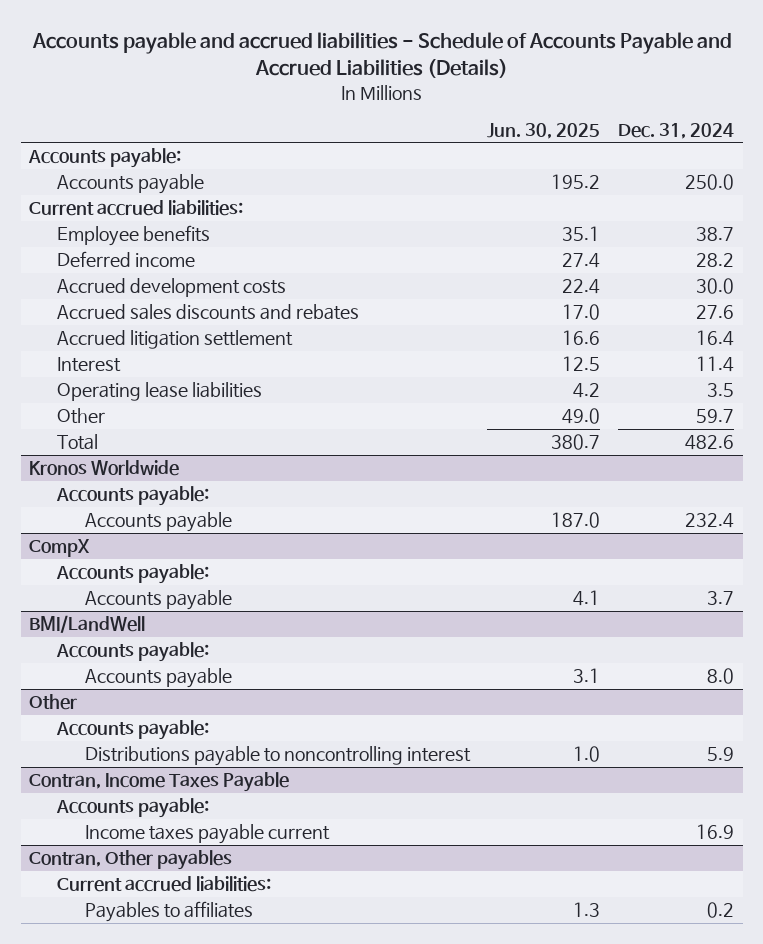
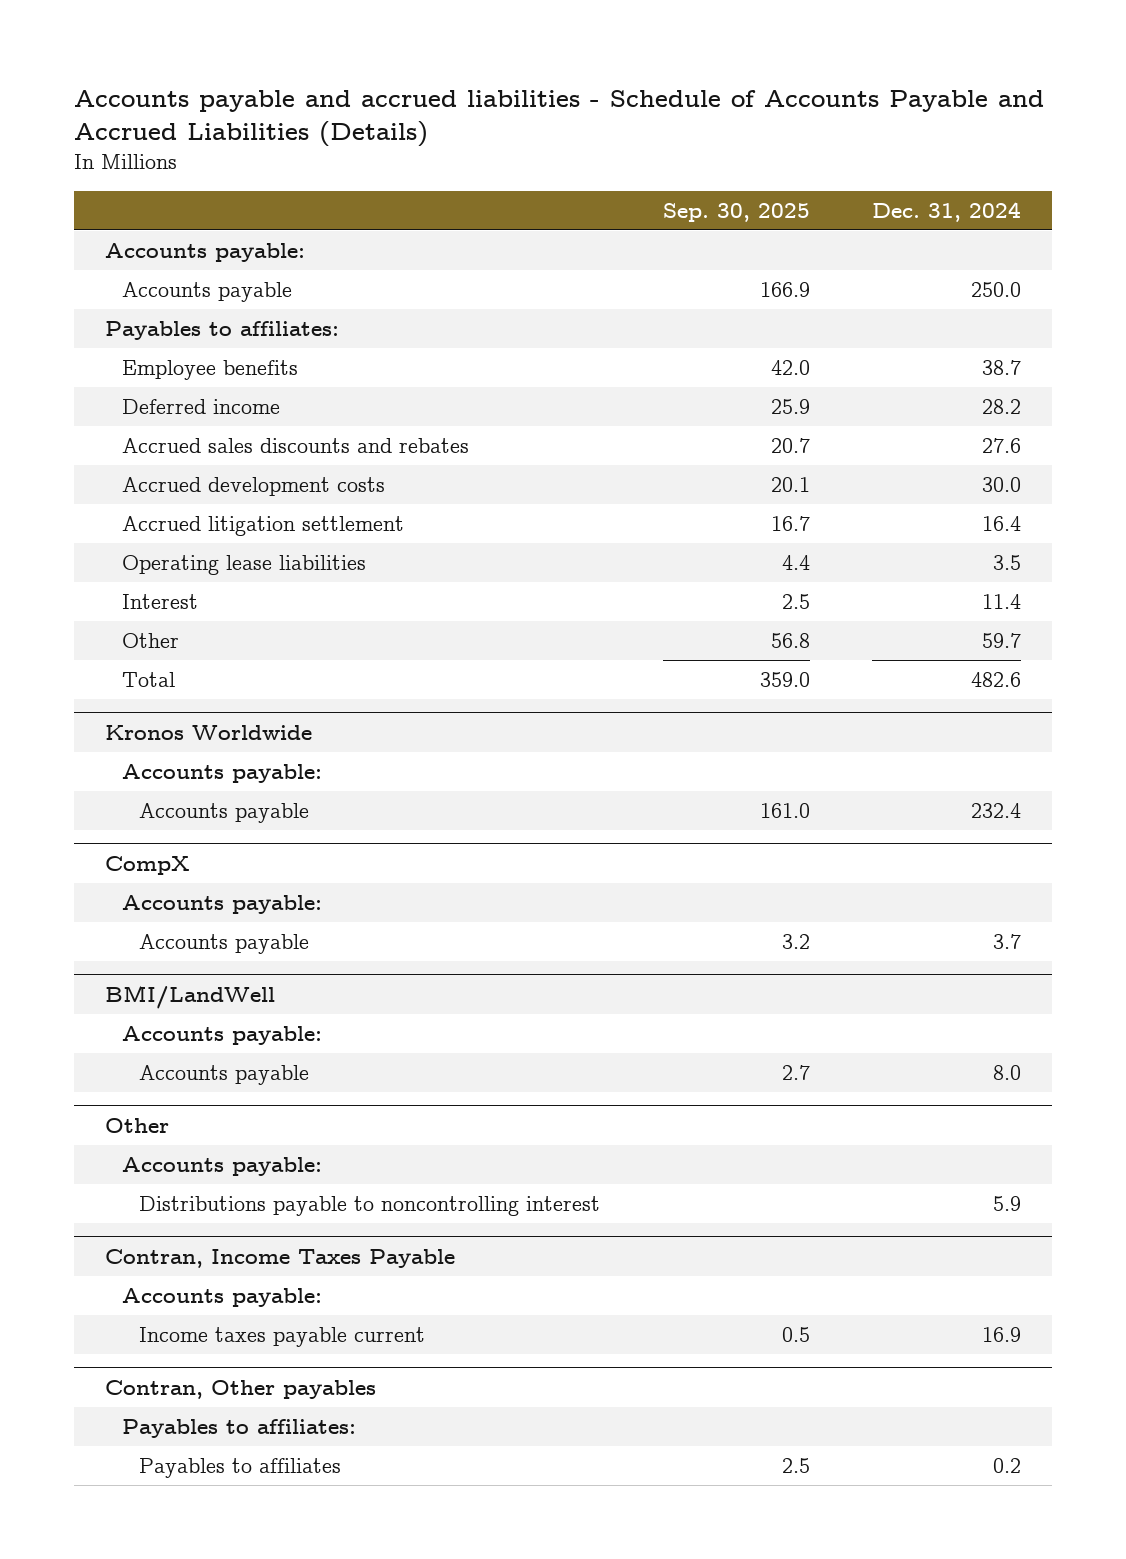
- | Jun. 30, 2025 | Dec. 31, 2024
+ | Sep. 30, 2025 | Dec. 31, 2024
- Current accrued liabilities:
+ Payables to affiliates:
moved down: Accrued development costs | 20.1 | 30.0
moved down: Interest | 2.5 | 11.4
@ Contran, Other payables
- Current accrued liabilities:
+ Payables to affiliates:

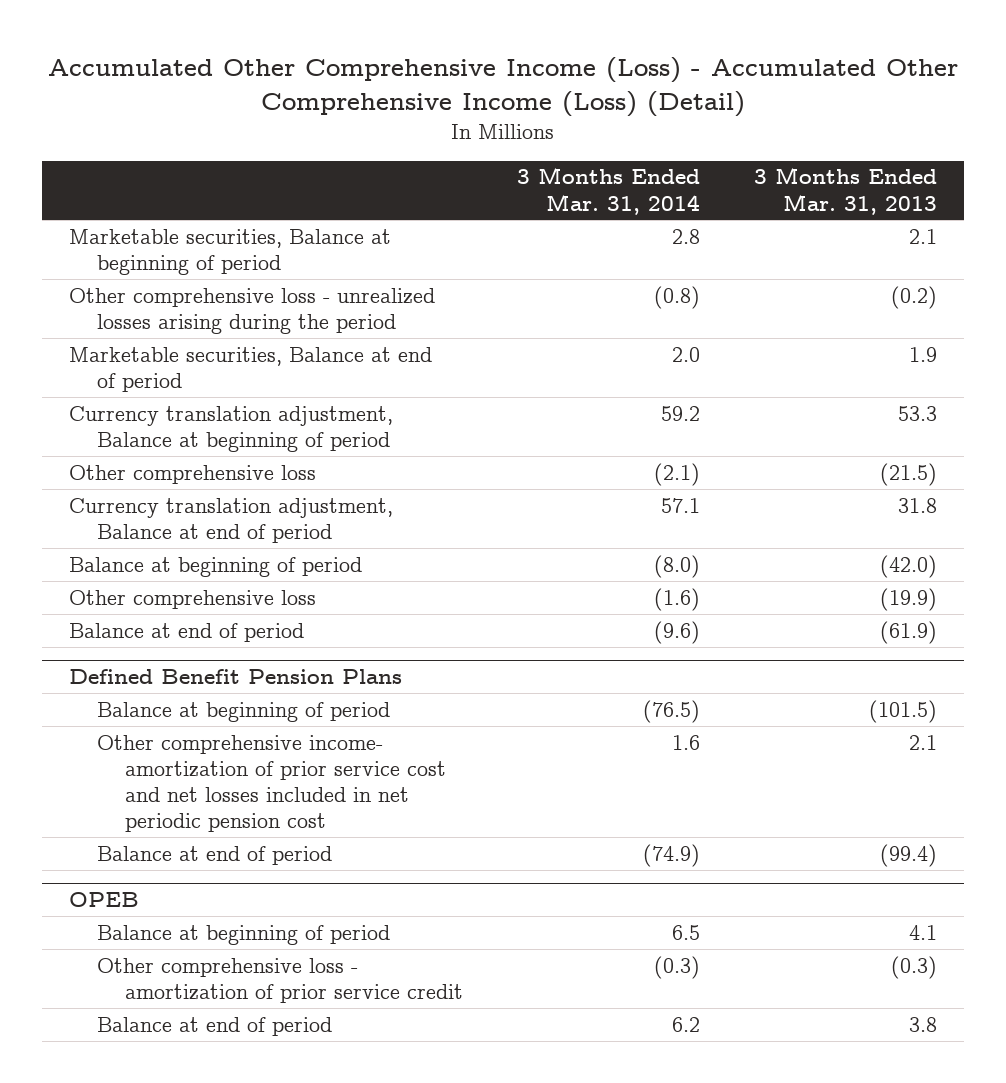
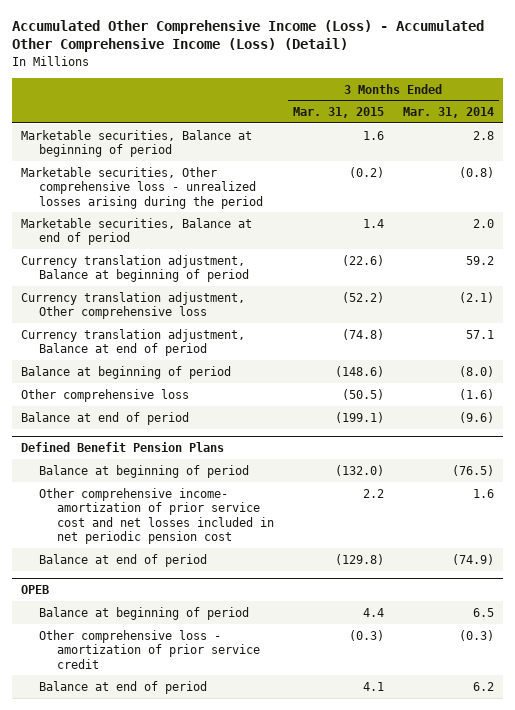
- | 3 Months Ended Mar. 31, 2014 | 3 Months Ended Mar. 31, 2013
+ | 3 Months Ended Mar. 31, 2015 | 3 Months Ended Mar. 31, 2014
- Other comprehensive loss - unrealized losses arising during the period | (0.8) | (0.2)
+ Marketable securities, Other comprehensive loss - unrealized losses arising during the period | (0.2) | (0.8)
- Other comprehensive loss | (2.1) | (21.5)
+ Currency translation adjustment, Other comprehensive loss | (52.2) | (2.1)

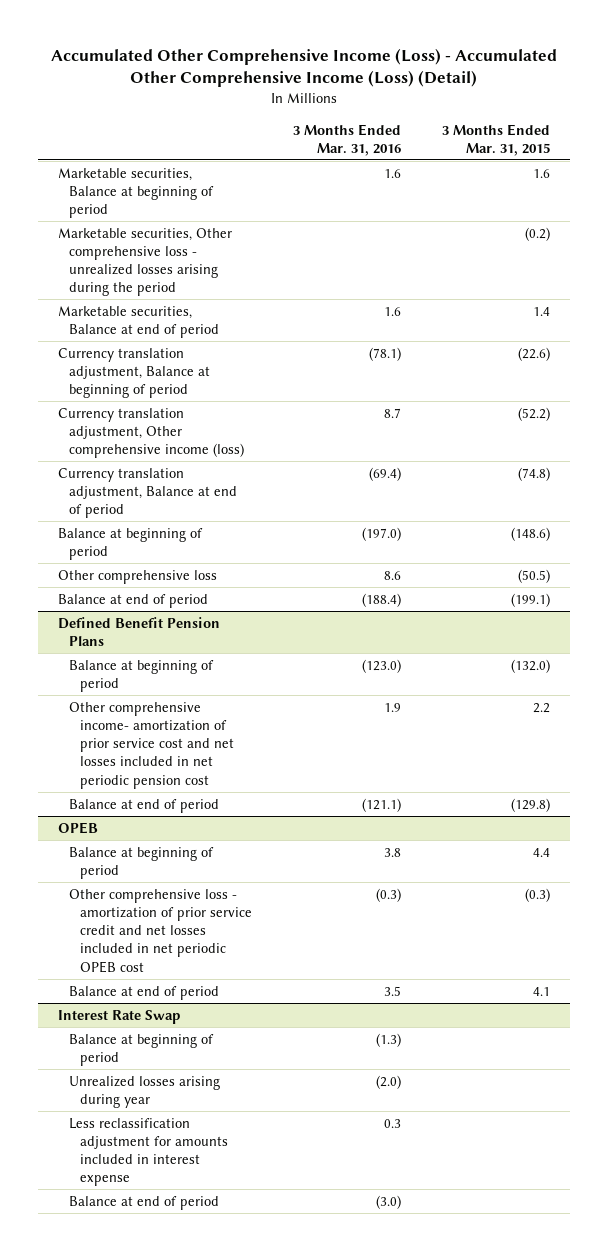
- | 3 Months Ended Mar. 31, 2015 | 3 Months Ended Mar. 31, 2014
+ | 3 Months Ended Mar. 31, 2016 | 3 Months Ended Mar. 31, 2015
- Currency translation adjustment, Other comprehensive loss | (52.2) | (2.1)
+ Currency translation adjustment, Other comprehensive income (loss) | 8.7 | (52.2)
@ OPEB
- Other comprehensive loss - amortization of prior service credit | (0.3) | (0.3)
+ Other comprehensive loss - amortization of prior service credit and net losses included in net periodic OPEB cost | (0.3) | (0.3)
+ Interest Rate Swap
+ Balance at beginning of period | (1.3) |
+ Unrealized losses arising during year | (2.0) |
+ Less reclassification adjustment for amounts included in interest expense | 0.3 |
+ Balance at end of period | (3.0) |

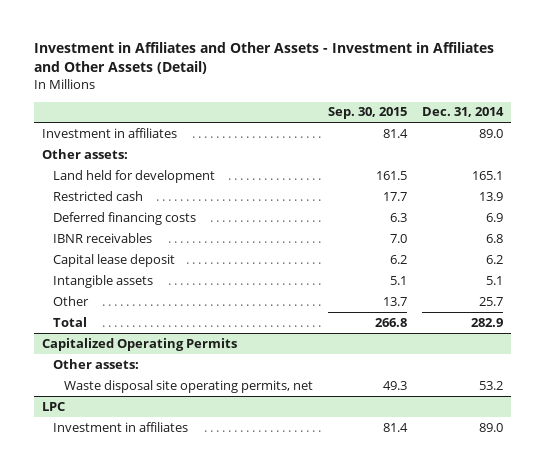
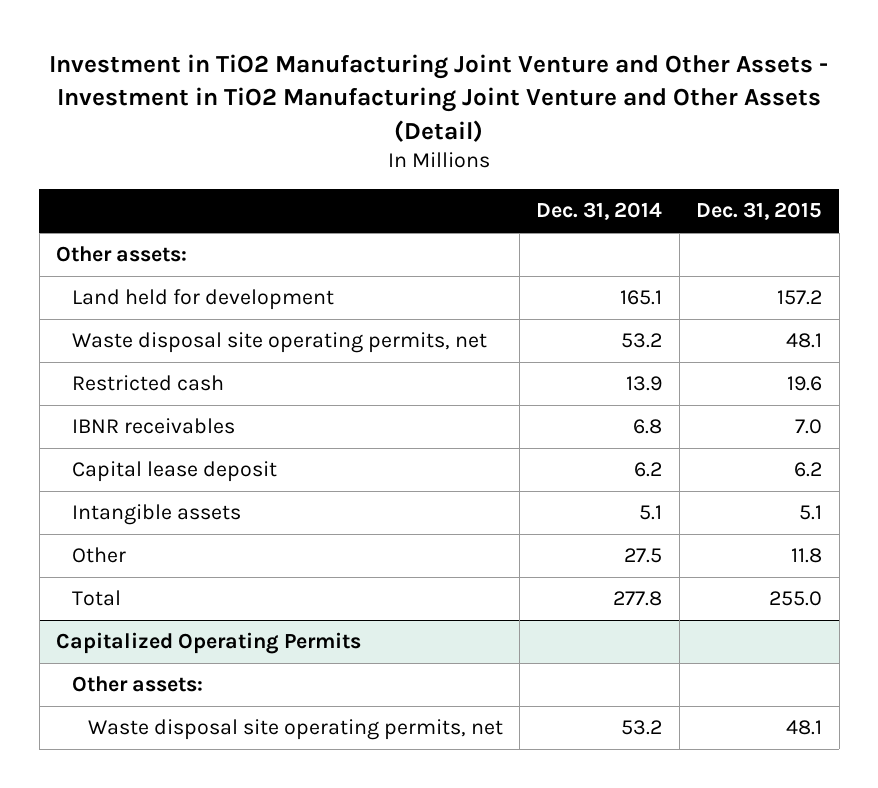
- Investment in Affiliates and Other Assets - Investment in Affiliates and Other Assets (Detail)
+ Investment in TiO2 Manufacturing Joint Venture and Other Assets - Investment in TiO2 Manufacturing Joint Venture and Other Assets (Detail)
- | Sep. 30, 2015 | Dec. 31, 2014
+ | Dec. 31, 2014 | Dec. 31, 2015
- Investment in affiliates | 81.4 | 89.0
+ Waste disposal site operating permits, net | 53.2 | 48.1
- Deferred financing costs | 6.3 | 6.9
- Other | 13.7 | 25.7
- Total | 266.8 | 282.9
+ Other | 27.5 | 11.8
+ Total | 277.8 | 255.0
- LPC
- Investment in affiliates | 81.4 | 89.0

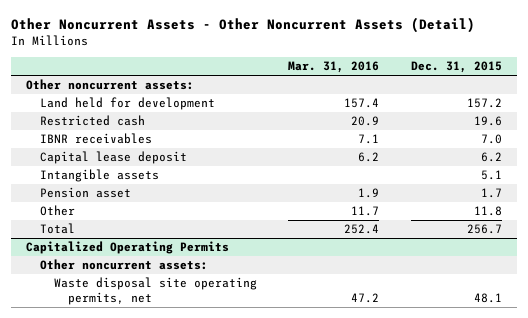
- Investment in TiO2 Manufacturing Joint Venture and Other Assets - Investment in TiO2 Manufacturing Joint Venture and Other Assets (Detail)
+ Other Noncurrent Assets - Other Noncurrent Assets (Detail)
- | Dec. 31, 2014 | Dec. 31, 2015
+ | Mar. 31, 2016 | Dec. 31, 2015
- Other assets:
+ Other noncurrent assets:
- Waste disposal site operating permits, net | 53.2 | 48.1
+ Pension asset | 1.9 | 1.7
- Total | 277.8 | 255.0
+ Total | 252.4 | 256.7
@ Capitalized Operating Permits
- Other assets:
+ Other noncurrent assets:

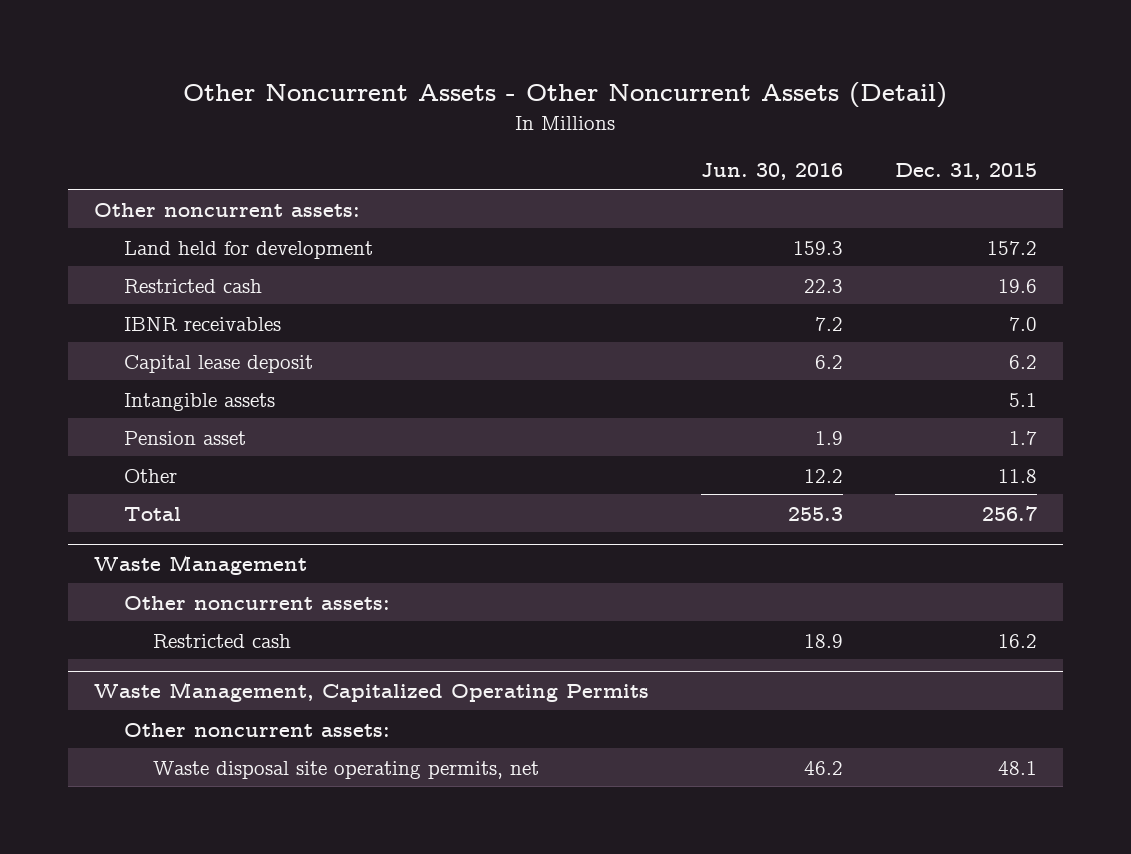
- | Mar. 31, 2016 | Dec. 31, 2015
+ | Jun. 30, 2016 | Dec. 31, 2015
- Capitalized Operating Permits
+ Waste Management
+ Restricted cash | 18.9 | 16.2
+ Waste Management, Capitalized Operating Permits
+ Other noncurrent assets:

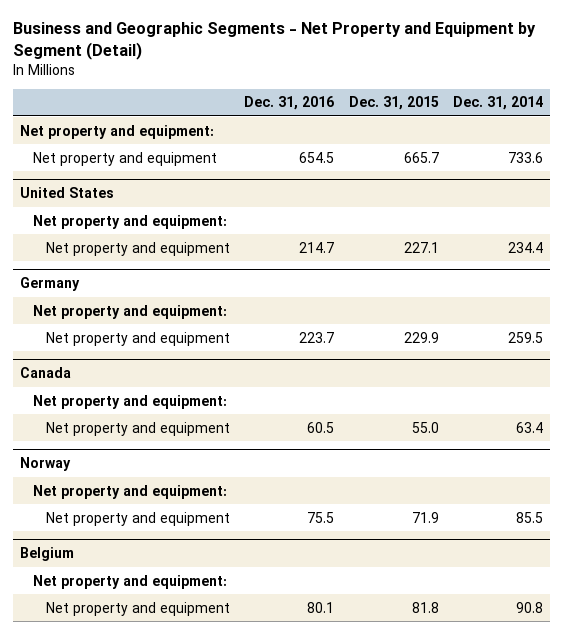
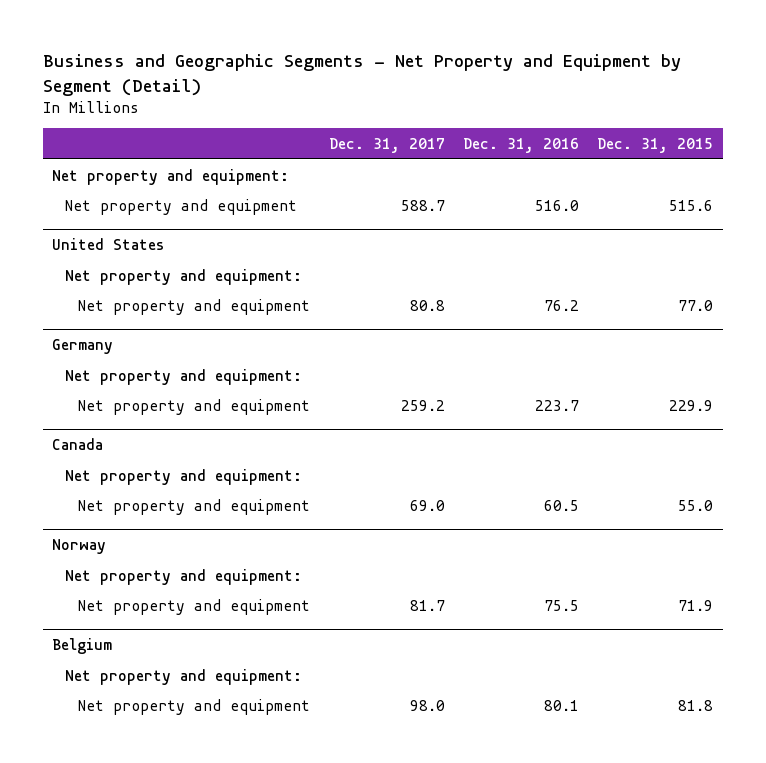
- | Dec. 31, 2016 | Dec. 31, 2015 | Dec. 31, 2014
+ | Dec. 31, 2017 | Dec. 31, 2016 | Dec. 31, 2015
- Net property and equipment | 654.5 | 665.7 | 733.6
+ Net property and equipment | 588.7 | 516.0 | 515.6
@ United States
- Net property and equipment | 214.7 | 227.1 | 234.4
+ Net property and equipment | 80.8 | 76.2 | 77.0

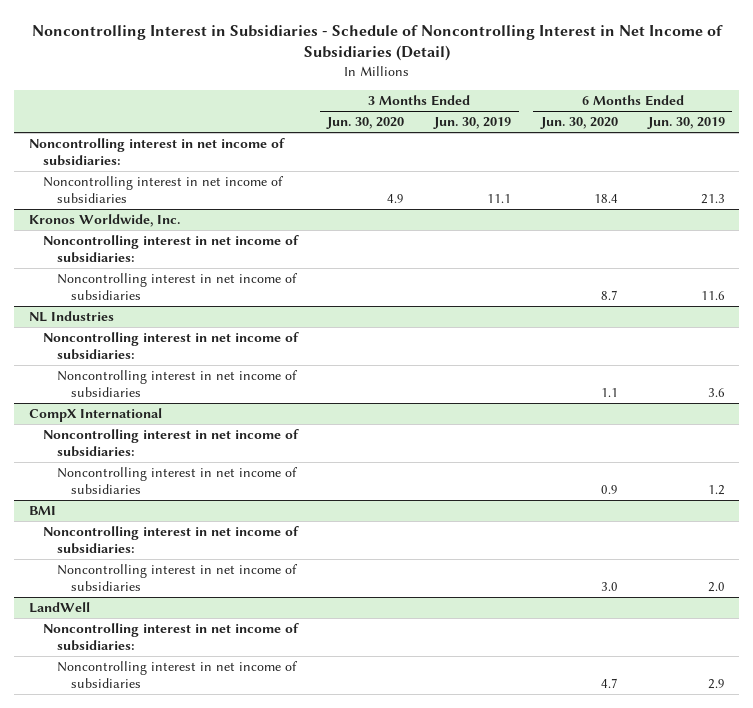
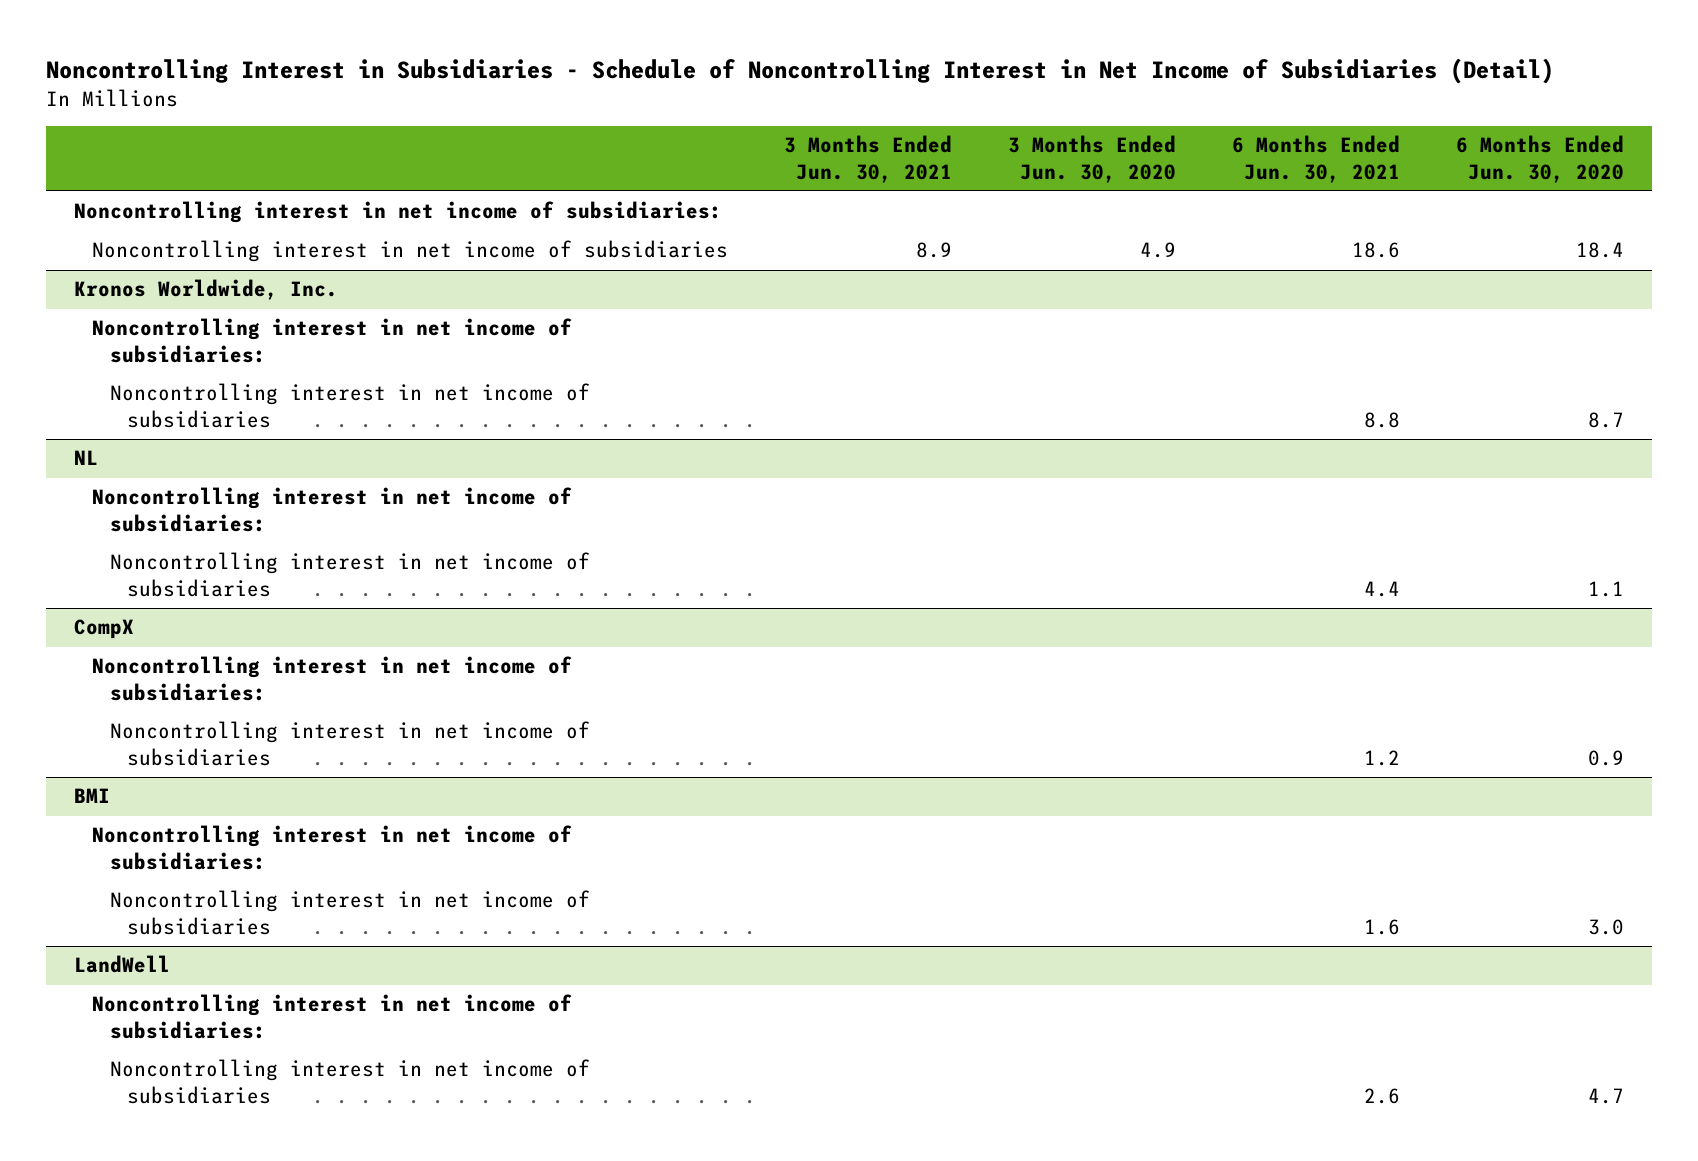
- | 3 Months Ended Jun. 30, 2020 | 3 Months Ended Jun. 30, 2019 | 6 Months Ended Jun. 30, 2020 | 6 Months Ended Jun. 30, 2019
+ | 3 Months Ended Jun. 30, 2021 | 3 Months Ended Jun. 30, 2020 | 6 Months Ended Jun. 30, 2021 | 6 Months Ended Jun. 30, 2020
- NL Industries
+ NL
- CompX International
+ CompX

